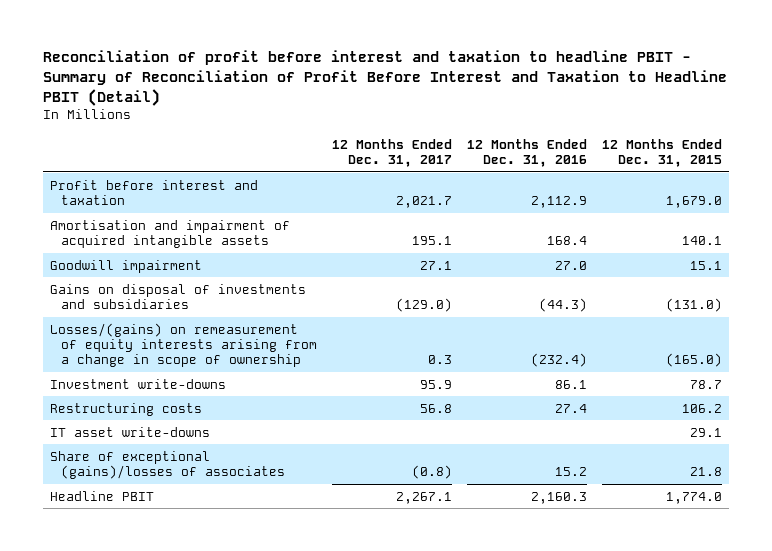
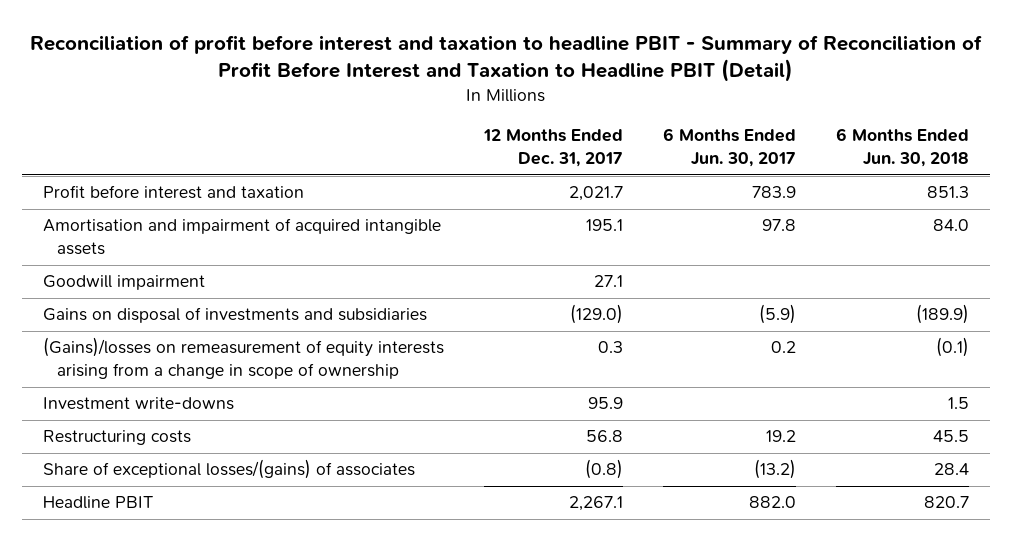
- | 12 Months Ended Dec. 31, 2017 | 12 Months Ended Dec. 31, 2016 | 12 Months Ended Dec. 31, 2015
+ | 12 Months Ended Dec. 31, 2017 | 6 Months Ended Jun. 30, 2017 | 6 Months Ended Jun. 30, 2018
- Losses/(gains) on remeasurement of equity interests arising from a change in scope of ownership | 0.3 | (232.4) | (165.0)
+ (Gains)/losses on remeasurement of equity interests arising from a change in scope of ownership | 0.3 | 0.2 | (0.1)
- IT asset write-downs | | | 29.1
- Share of exceptional (gains)/losses of associates | (0.8) | 15.2 | 21.8
+ Share of exceptional losses/(gains) of associates | (0.8) | (13.2) | 28.4

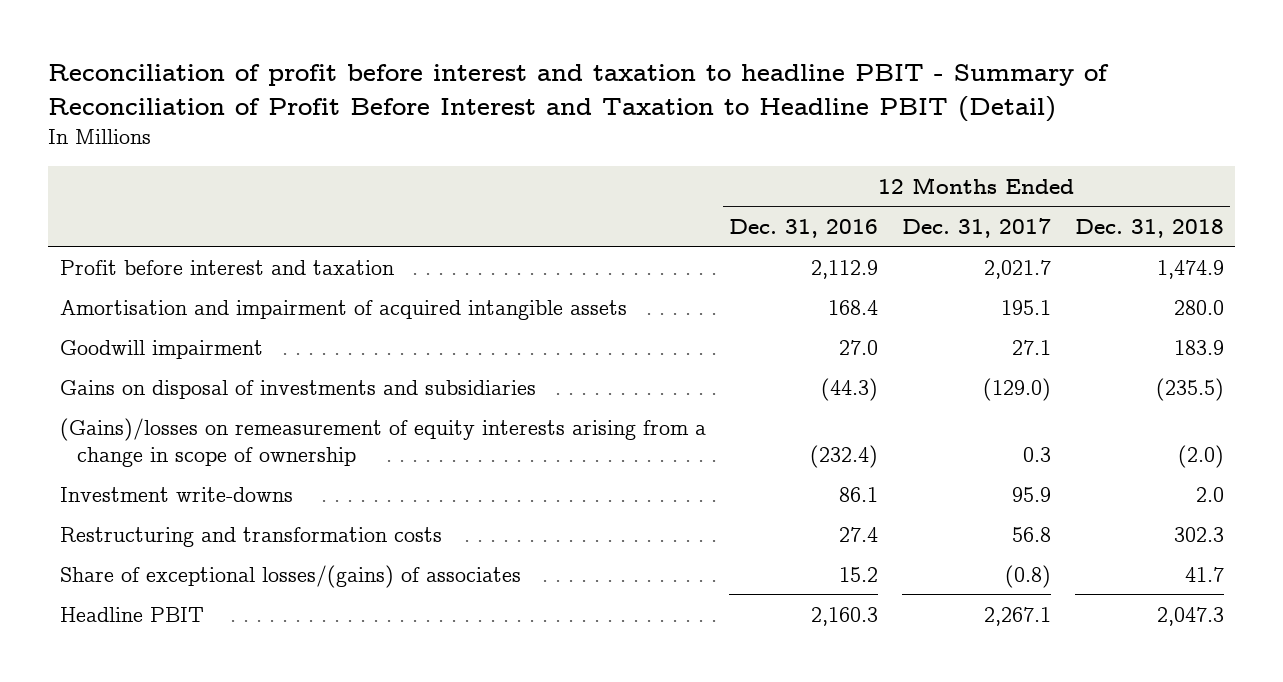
- | 12 Months Ended Dec. 31, 2017 | 6 Months Ended Jun. 30, 2017 | 6 Months Ended Jun. 30, 2018
+ | 12 Months Ended Dec. 31, 2016 | 12 Months Ended Dec. 31, 2017 | 12 Months Ended Dec. 31, 2018
- Restructuring costs | 56.8 | 19.2 | 45.5
+ Restructuring and transformation costs | 27.4 | 56.8 | 302.3

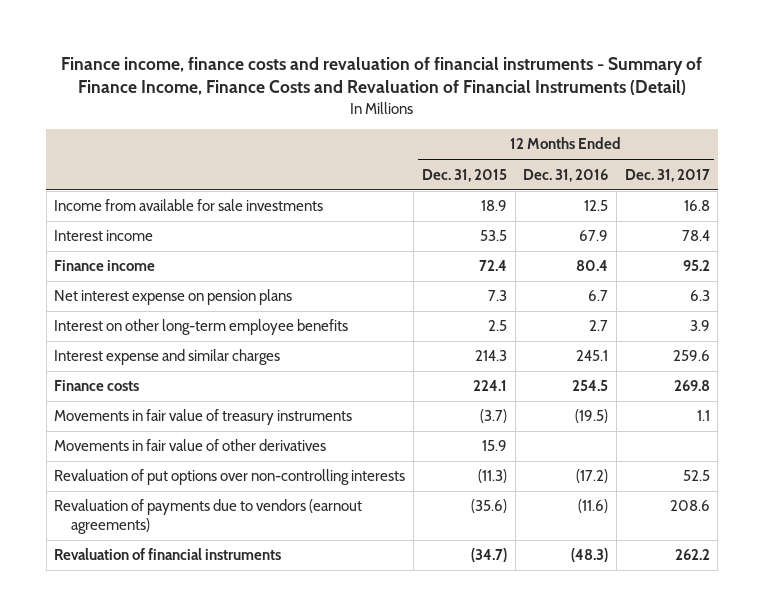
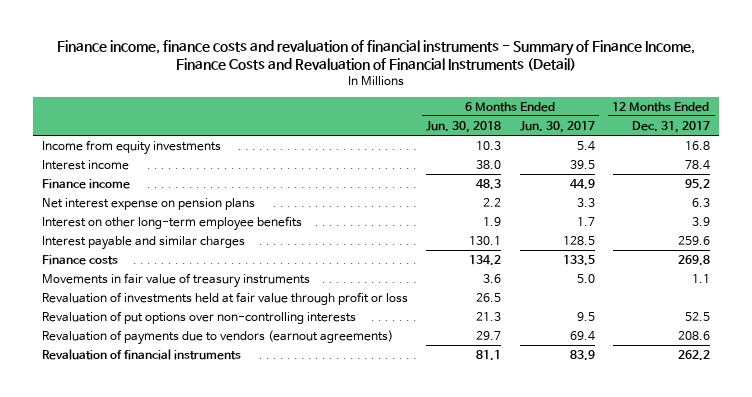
- | 12 Months Ended Dec. 31, 2015 | 12 Months Ended Dec. 31, 2016 | 12 Months Ended Dec. 31, 2017
+ | 6 Months Ended Jun. 30, 2018 | 6 Months Ended Jun. 30, 2017 | 12 Months Ended Dec. 31, 2017
- Income from available for sale investments | 18.9 | 12.5 | 16.8
+ Income from equity investments | 10.3 | 5.4 | 16.8
- Interest expense and similar charges | 214.3 | 245.1 | 259.6
+ Interest payable and similar charges | 130.1 | 128.5 | 259.6
- Movements in fair value of other derivatives | 15.9 | |
+ Revaluation of investments held at fair value through profit or loss | 26.5 | |

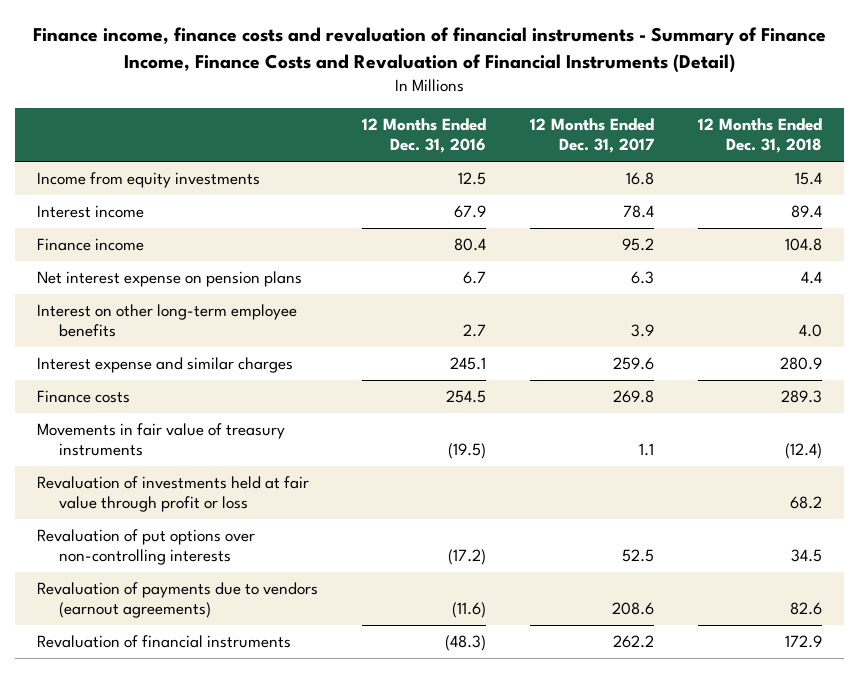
- | 6 Months Ended Jun. 30, 2018 | 6 Months Ended Jun. 30, 2017 | 12 Months Ended Dec. 31, 2017
+ | 12 Months Ended Dec. 31, 2016 | 12 Months Ended Dec. 31, 2017 | 12 Months Ended Dec. 31, 2018
- Interest payable and similar charges | 130.1 | 128.5 | 259.6
+ Interest expense and similar charges | 245.1 | 259.6 | 280.9

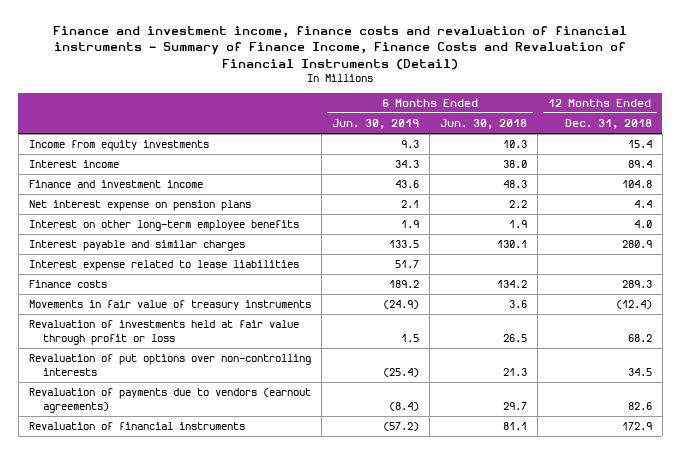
- Finance income, finance costs and revaluation of financial instruments - Summary of Finance Income, Finance Costs and Revaluation of Financial Instruments (Detail)
+ Finance and investment income, finance costs and revaluation of financial instruments - Summary of Finance Income, Finance Costs and Revaluation of Financial Instruments (Detail)
- | 12 Months Ended Dec. 31, 2016 | 12 Months Ended Dec. 31, 2017 | 12 Months Ended Dec. 31, 2018
+ | 6 Months Ended Jun. 30, 2019 | 6 Months Ended Jun. 30, 2018 | 12 Months Ended Dec. 31, 2018
- Finance income | 80.4 | 95.2 | 104.8
+ Finance and investment income | 43.6 | 48.3 | 104.8
- Interest expense and similar charges | 245.1 | 259.6 | 280.9
+ Interest payable and similar charges | 133.5 | 130.1 | 280.9
+ Interest expense related to lease liabilities | 51.7 | |

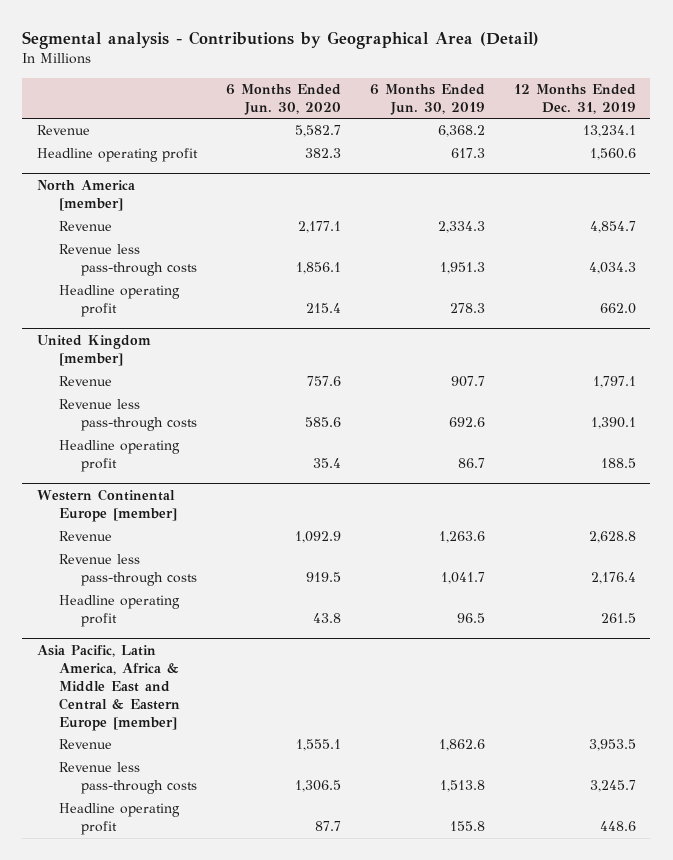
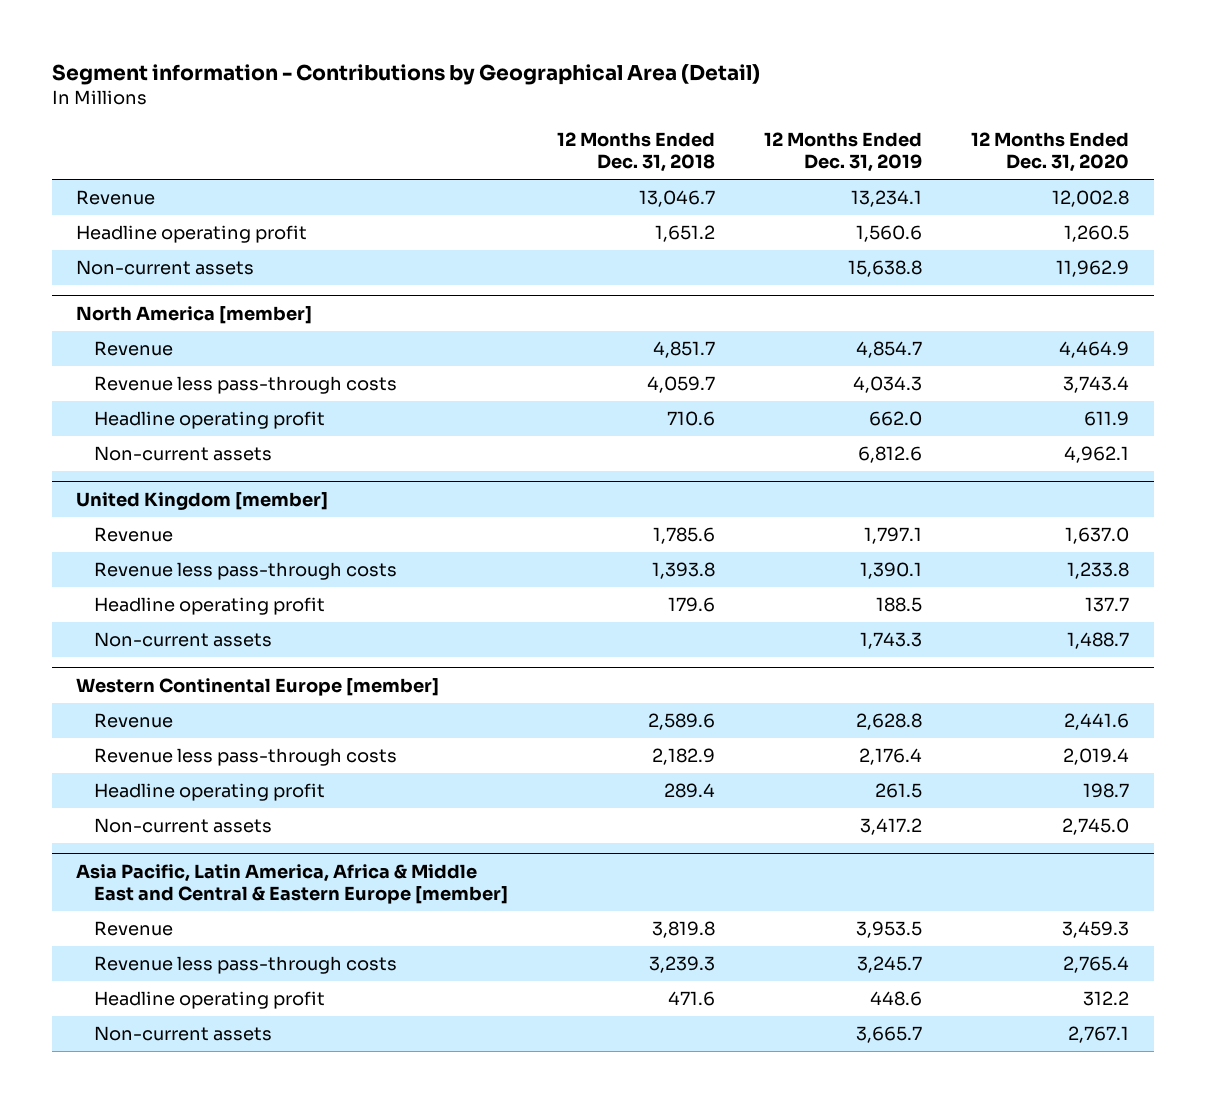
- Segmental analysis - Contributions by Geographical Area (Detail)
+ Segment information - Contributions by Geographical Area (Detail)
- | 6 Months Ended Jun. 30, 2020 | 6 Months Ended Jun. 30, 2019 | 12 Months Ended Dec. 31, 2019
+ | 12 Months Ended Dec. 31, 2018 | 12 Months Ended Dec. 31, 2019 | 12 Months Ended Dec. 31, 2020
+ Non-current assets | | 15,638.8 | 11,962.9
@ North America [member]
+ Non-current assets | | 6,812.6 | 4,962.1
@ United Kingdom [member]
+ Non-current assets | | 1,743.3 | 1,488.7
@ Western Continental Europe [member]
+ Non-current assets | | 3,417.2 | 2,745.0
@ Asia Pacific, Latin America, Africa & Middle East and Central & Eastern Europe [member]
+ Non-current assets | | 3,665.7 | 2,767.1

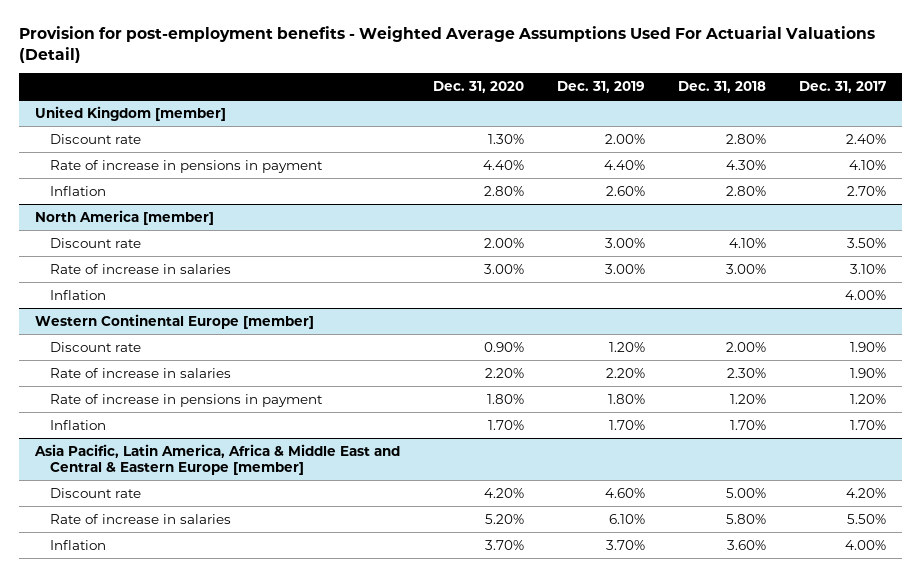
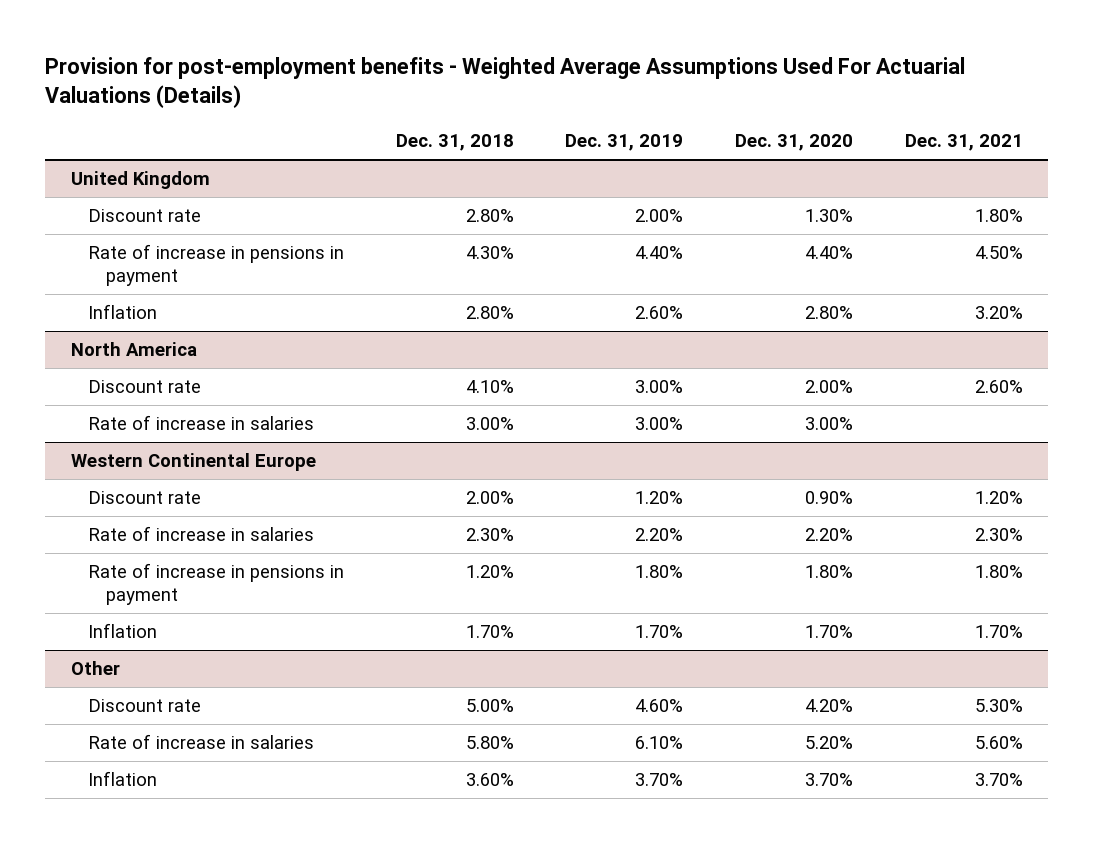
- Provision for post-employment benefits - Weighted Average Assumptions Used For Actuarial Valuations (Detail)
+ Provision for post-employment benefits - Weighted Average Assumptions Used For Actuarial Valuations (Details)
- | Dec. 31, 2020 | Dec. 31, 2019 | Dec. 31, 2018 | Dec. 31, 2017
+ | Dec. 31, 2018 | Dec. 31, 2019 | Dec. 31, 2020 | Dec. 31, 2021
- United Kingdom [member]
+ United Kingdom
- North America [member]
+ North America
- Inflation | | | | 4.00%
- Western Continental Europe [member]
+ Western Continental Europe
- Asia Pacific, Latin America, Africa & Middle East and Central & Eastern Europe [member]
+ Other

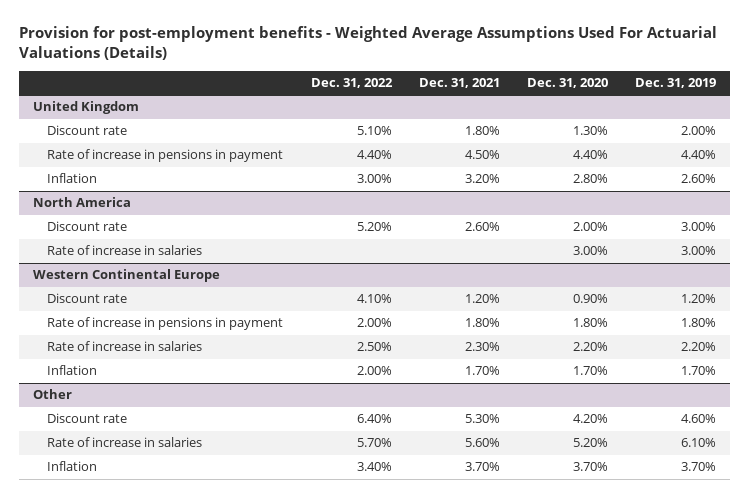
- | Dec. 31, 2018 | Dec. 31, 2019 | Dec. 31, 2020 | Dec. 31, 2021
+ | Dec. 31, 2022 | Dec. 31, 2021 | Dec. 31, 2020 | Dec. 31, 2019
@ Western Continental Europe
moved down: Rate of increase in salaries | 2.50% | 2.30% | 2.20% | 2.20%

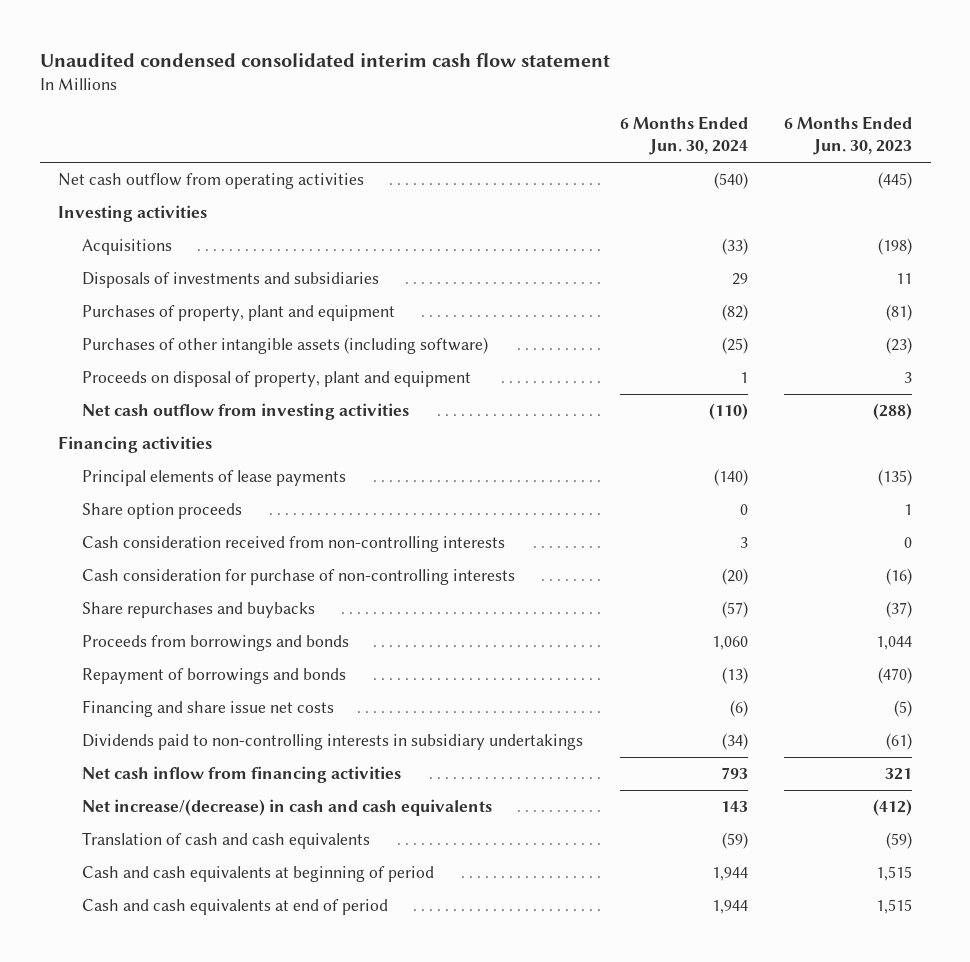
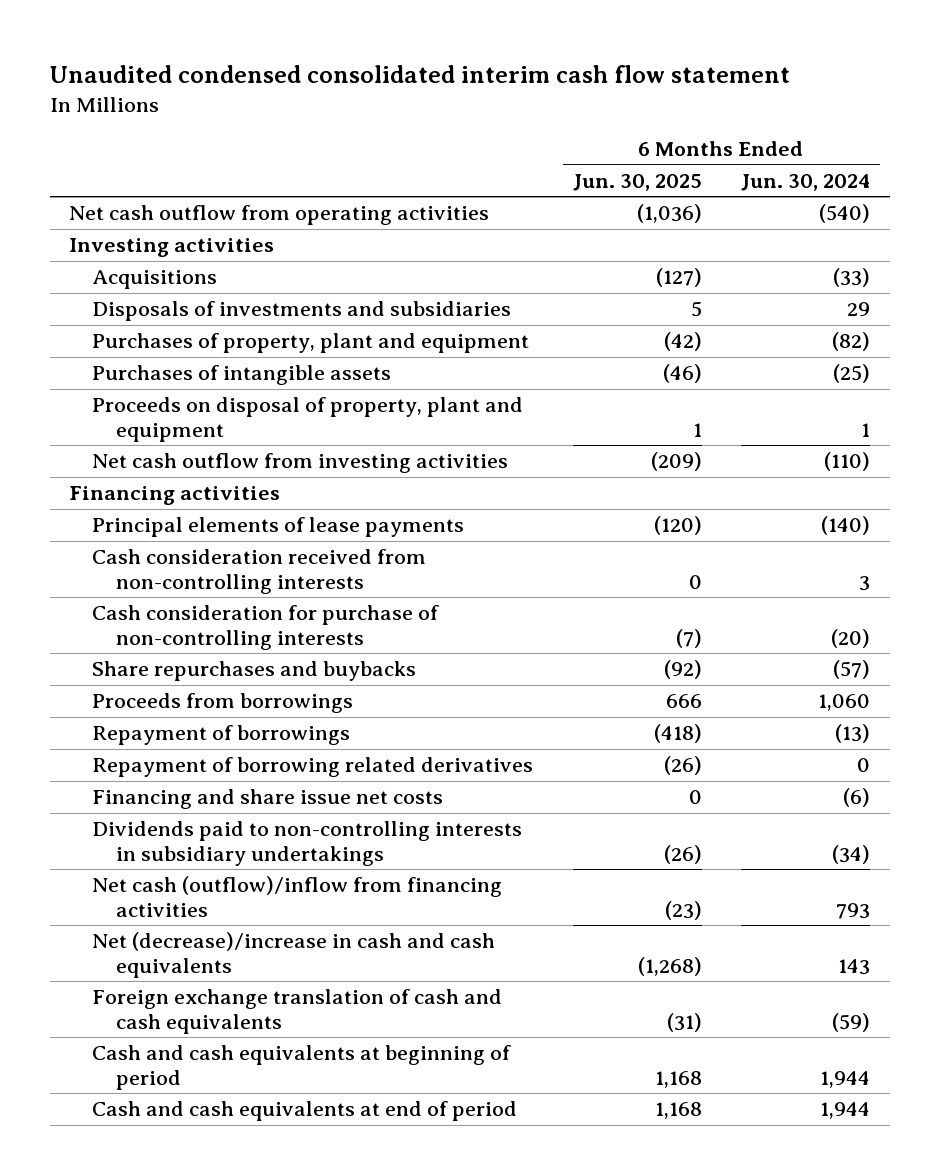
- | 6 Months Ended Jun. 30, 2024 | 6 Months Ended Jun. 30, 2023
+ | 6 Months Ended Jun. 30, 2025 | 6 Months Ended Jun. 30, 2024
- Purchases of other intangible assets (including software) | (25) | (23)
+ Purchases of intangible assets | (46) | (25)
- Share option proceeds | 0 | 1
- Proceeds from borrowings and bonds | 1,060 | 1,044
- Repayment of borrowings and bonds | (13) | (470)
+ Proceeds from borrowings | 666 | 1,060
+ Repayment of borrowings | (418) | (13)
+ Repayment of borrowing related derivatives | (26) | 0
- Net cash inflow from financing activities | 793 | 321
- Net increase/(decrease) in cash and cash equivalents | 143 | (412)
- Translation of cash and cash equivalents | (59) | (59)
+ Net cash (outflow)/inflow from financing activities | (23) | 793
+ Net (decrease)/increase in cash and cash equivalents | (1,268) | 143
+ Foreign exchange translation of cash and cash equivalents | (31) | (59)

